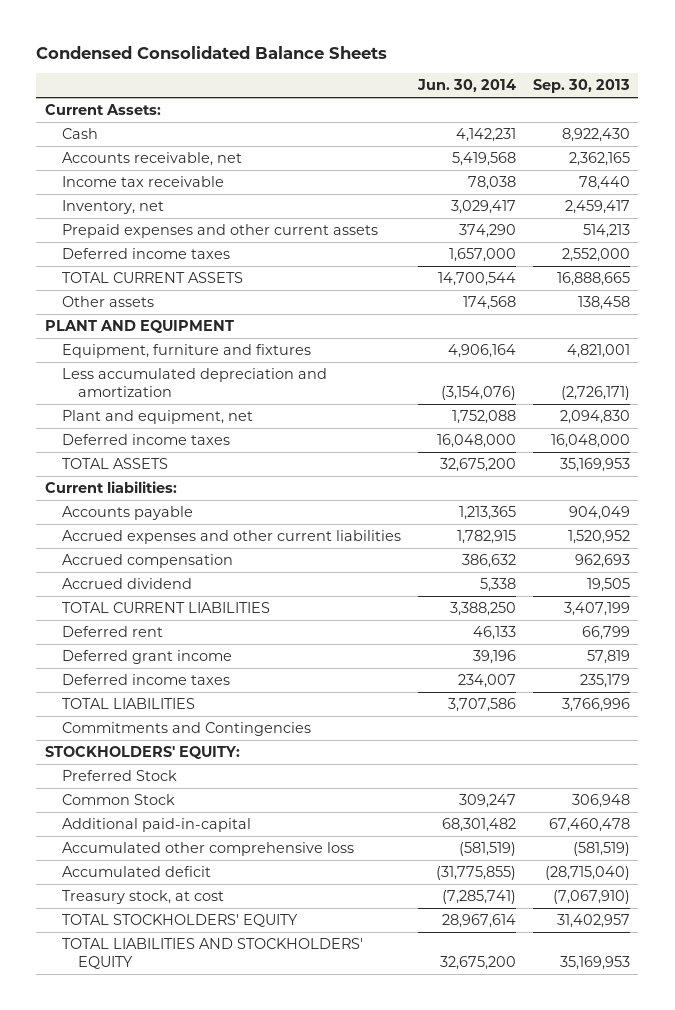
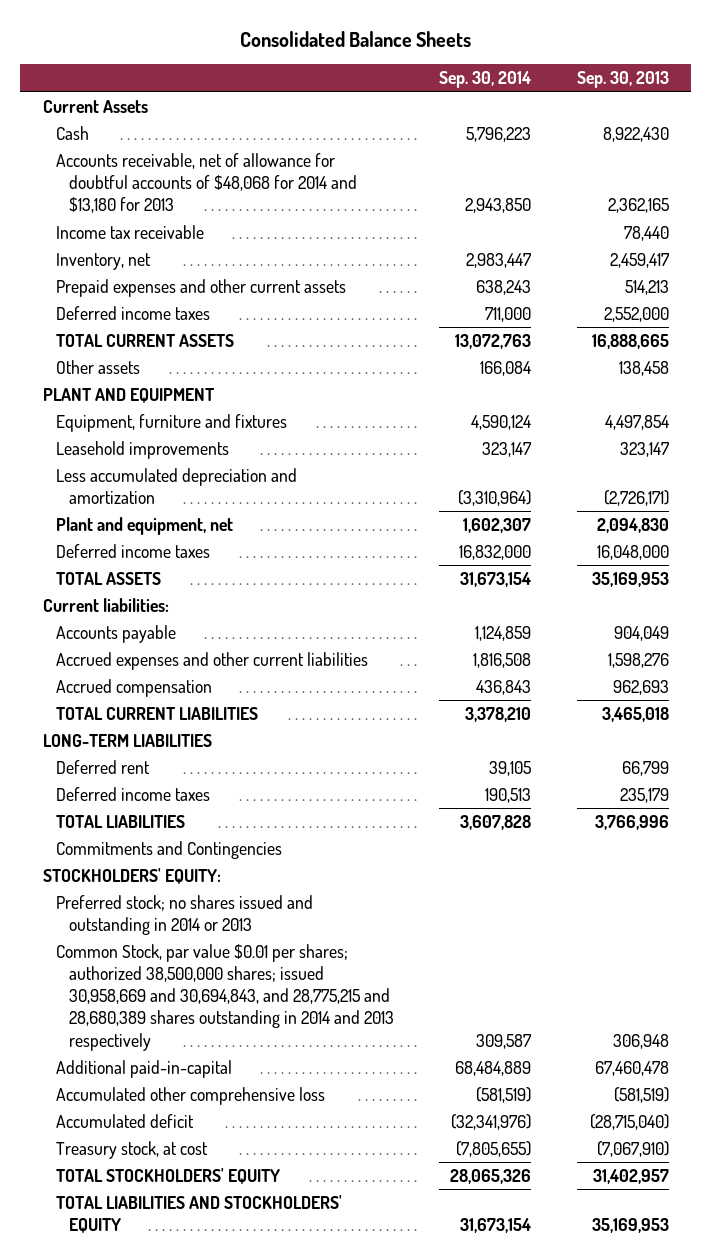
- Condensed Consolidated Balance Sheets
+ Consolidated Balance Sheets
- | Jun. 30, 2014 | Sep. 30, 2013
+ | Sep. 30, 2014 | Sep. 30, 2013
- Current Assets:
+ Current Assets
- Accounts receivable, net | 5,419,568 | 2,362,165
+ Accounts receivable, net of allowance for doubtful accounts of $48,068 for 2014 and $13,180 for 2013 | 2,943,850 | 2,362,165
- Equipment, furniture and fixtures | 4,906,164 | 4,821,001
+ Equipment, furniture and fixtures | 4,590,124 | 4,497,854
+ Leasehold improvements | 323,147 | 323,147
- Accrued expenses and other current liabilities | 1,782,915 | 1,520,952
+ Accrued expenses and other current liabilities | 1,816,508 | 1,598,276
- Accrued dividend | 5,338 | 19,505
- TOTAL CURRENT LIABILITIES | 3,388,250 | 3,407,199
+ TOTAL CURRENT LIABILITIES | 3,378,210 | 3,465,018
+ LONG-TERM LIABILITIES
- Deferred grant income | 39,196 | 57,819
- Preferred Stock
- Common Stock | 309,247 | 306,948
+ Preferred stock; no shares issued and outstanding in 2014 or 2013
+ Common Stock, par value $0.01 per shares; authorized 38,500,000 shares; issued 30,958,669 and 30,694,843, and 28,775,215 and 28,680,389 shares outstanding in 2014 and 2013 respectively | 309,587 | 306,948

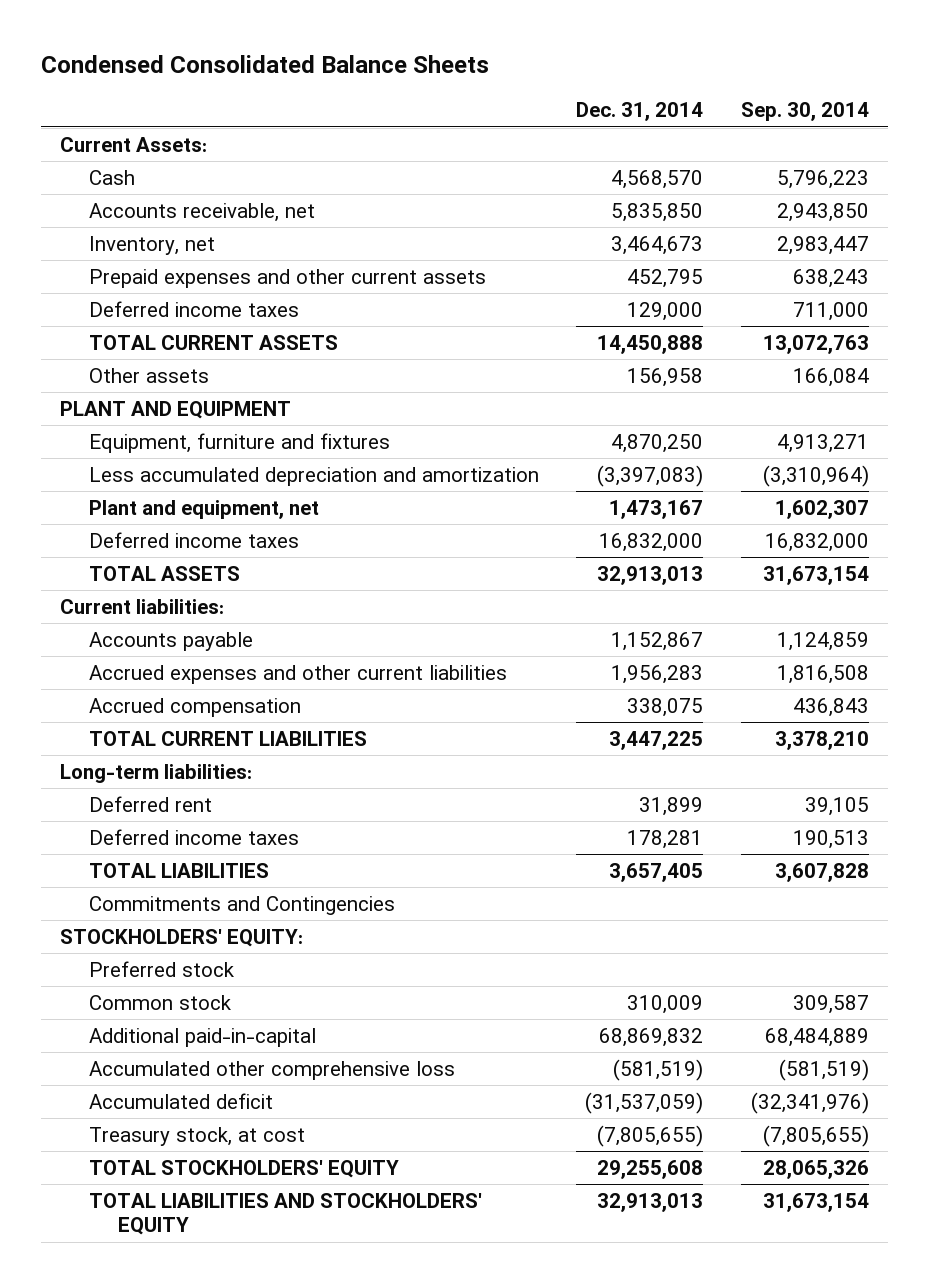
- Consolidated Balance Sheets
+ Condensed Consolidated Balance Sheets
- | Sep. 30, 2014 | Sep. 30, 2013
+ | Dec. 31, 2014 | Sep. 30, 2014
- Current Assets
+ Current Assets:
- Accounts receivable, net of allowance for doubtful accounts of $48,068 for 2014 and $13,180 for 2013 | 2,943,850 | 2,362,165
- Income tax receivable | | 78,440
+ Accounts receivable, net | 5,835,850 | 2,943,850
- Equipment, furniture and fixtures | 4,590,124 | 4,497,854
- Leasehold improvements | 323,147 | 323,147
+ Equipment, furniture and fixtures | 4,870,250 | 4,913,271
- LONG-TERM LIABILITIES
+ Long-term liabilities:
- Preferred stock; no shares issued and outstanding in 2014 or 2013
- Common Stock, par value $0.01 per shares; authorized 38,500,000 shares; issued 30,958,669 and 30,694,843, and 28,775,215 and 28,680,389 shares outstanding in 2014 and 2013 respectively | 309,587 | 306,948
+ Preferred stock
+ Common stock | 310,009 | 309,587

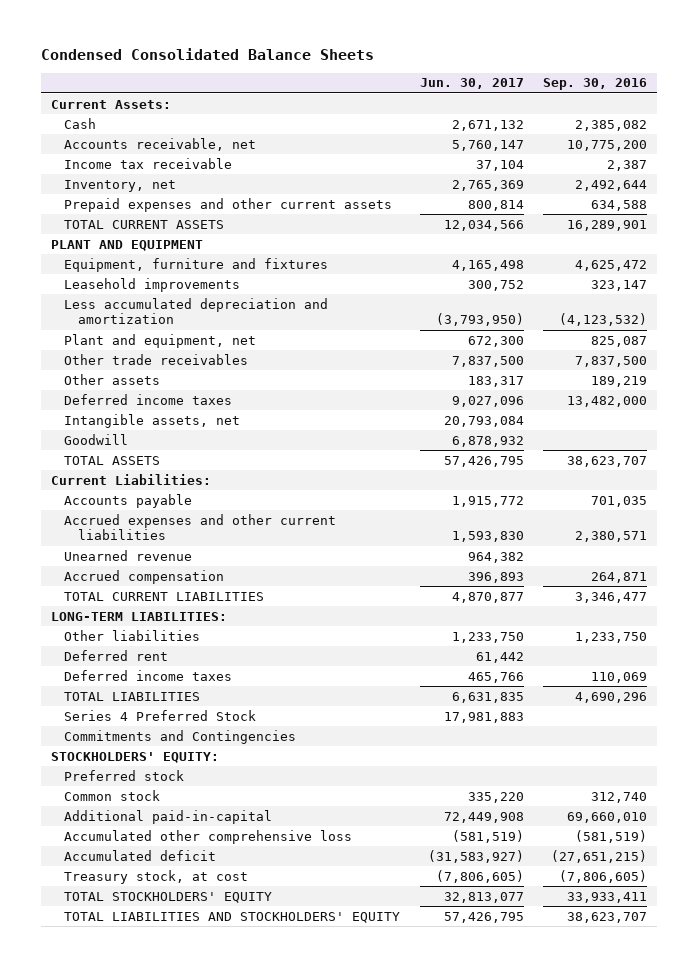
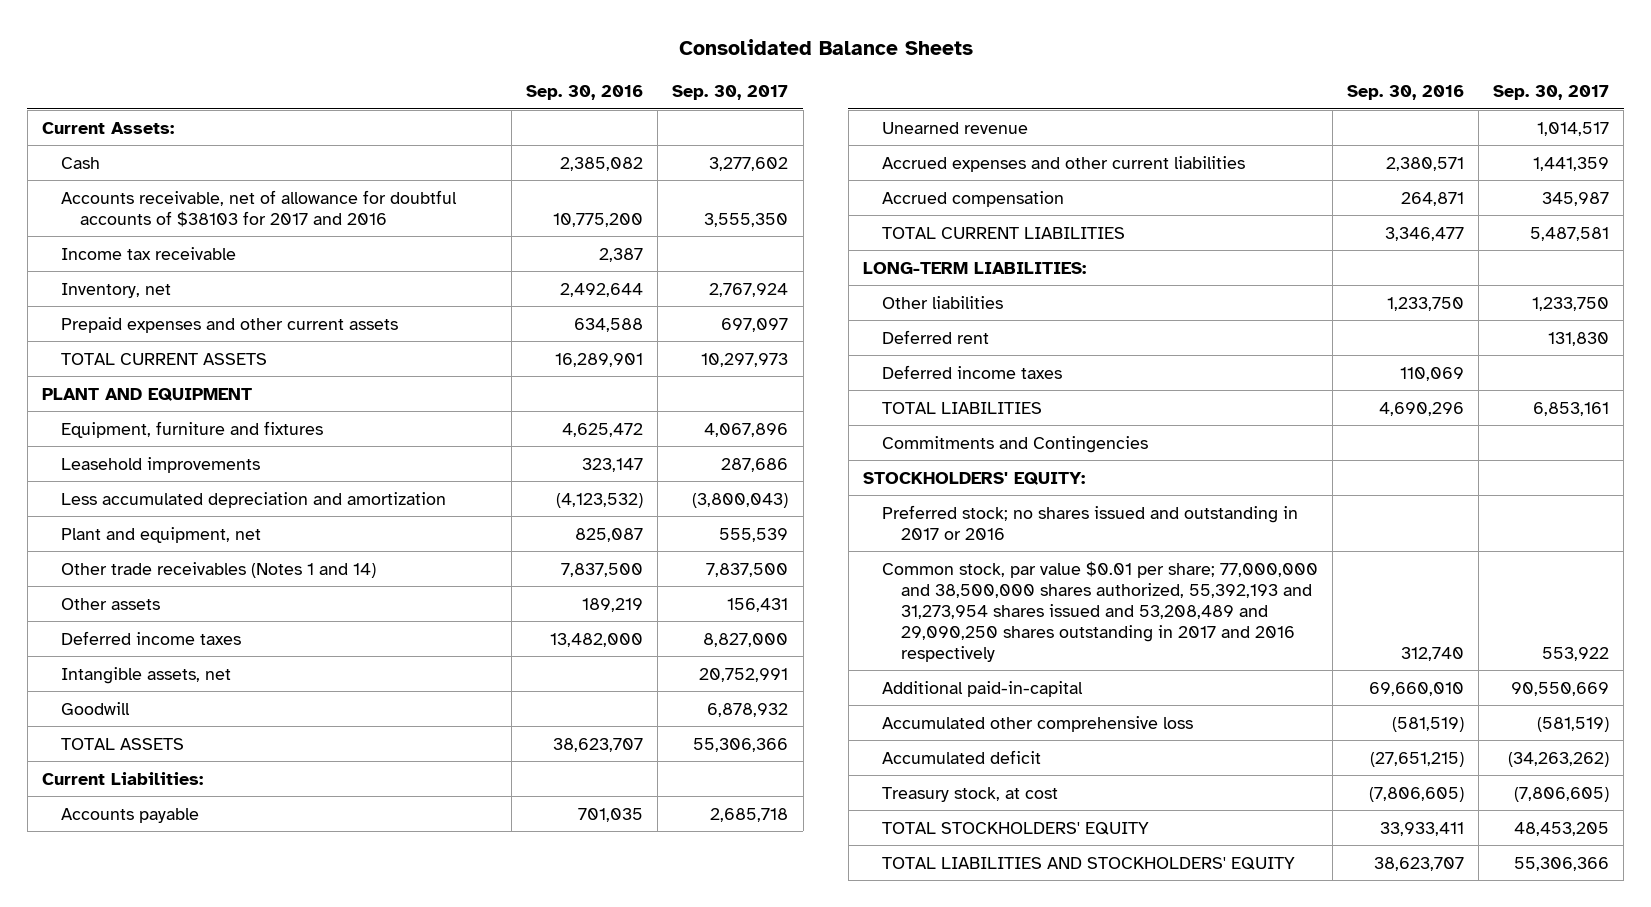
- Condensed Consolidated Balance Sheets
+ Consolidated Balance Sheets
- | Jun. 30, 2017 | Sep. 30, 2016
+ | Sep. 30, 2016 | Sep. 30, 2017
- Accounts receivable, net | 5,760,147 | 10,775,200
+ Accounts receivable, net of allowance for doubtful accounts of $38103 for 2017 and 2016 | 10,775,200 | 3,555,350
- Other trade receivables | 7,837,500 | 7,837,500
+ Other trade receivables (Notes 1 and 14) | 7,837,500 | 7,837,500
moved down: Accrued expenses and other current liabilities | 2,380,571 | 1,441,359
- Series 4 Preferred Stock | 17,981,883 |
- Preferred stock
- Common stock | 335,220 | 312,740
+ Preferred stock; no shares issued and outstanding in 2017 or 2016
+ Common stock, par value $0.01 per share; 77,000,000 and 38,500,000 shares authorized, 55,392,193 and 31,273,954 shares issued and 53,208,489 and 29,090,250 shares outstanding in 2017 and 2016 respectively | 312,740 | 553,922

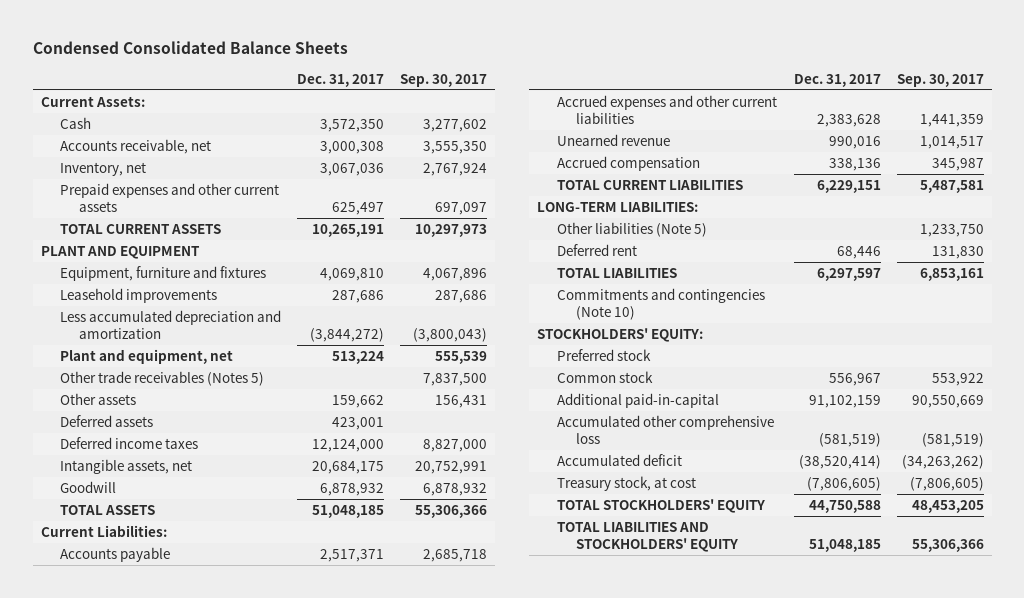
- Consolidated Balance Sheets
+ Condensed Consolidated Balance Sheets
- | Sep. 30, 2016 | Sep. 30, 2017
+ | Dec. 31, 2017 | Sep. 30, 2017
- Accounts receivable, net of allowance for doubtful accounts of $38103 for 2017 and 2016 | 10,775,200 | 3,555,350
- Income tax receivable | 2,387 |
+ Accounts receivable, net | 3,000,308 | 3,555,350
- Other trade receivables (Notes 1 and 14) | 7,837,500 | 7,837,500
+ Other trade receivables (Notes 5) | | 7,837,500
+ Deferred assets | 423,001 |
moved down: Unearned revenue | 990,016 | 1,014,517
- Other liabilities | 1,233,750 | 1,233,750
+ Other liabilities (Note 5) | | 1,233,750
- Deferred income taxes | 110,069 |
- Commitments and Contingencies
+ Commitments and contingencies (Note 10)
- Preferred stock; no shares issued and outstanding in 2017 or 2016
- Common stock, par value $0.01 per share; 77,000,000 and 38,500,000 shares authorized, 55,392,193 and 31,273,954 shares issued and 53,208,489 and 29,090,250 shares outstanding in 2017 and 2016 respectively | 312,740 | 553,922
+ Preferred stock
+ Common stock | 556,967 | 553,922

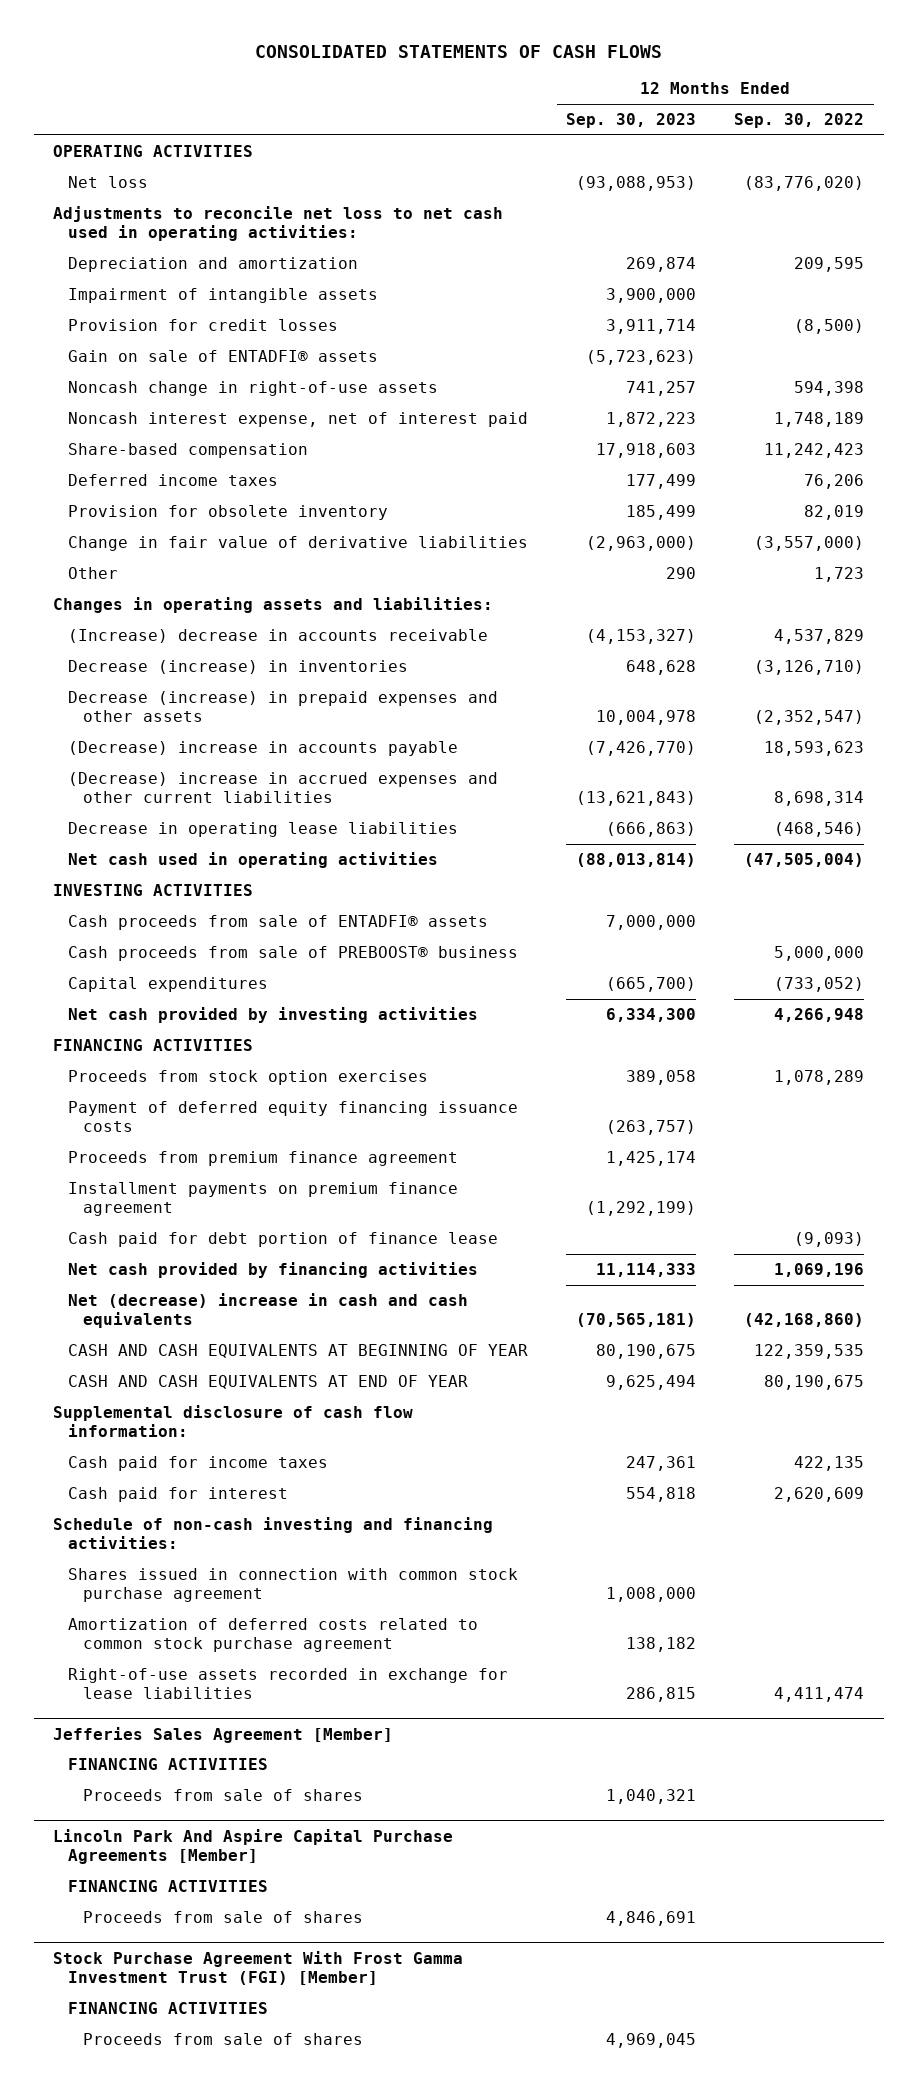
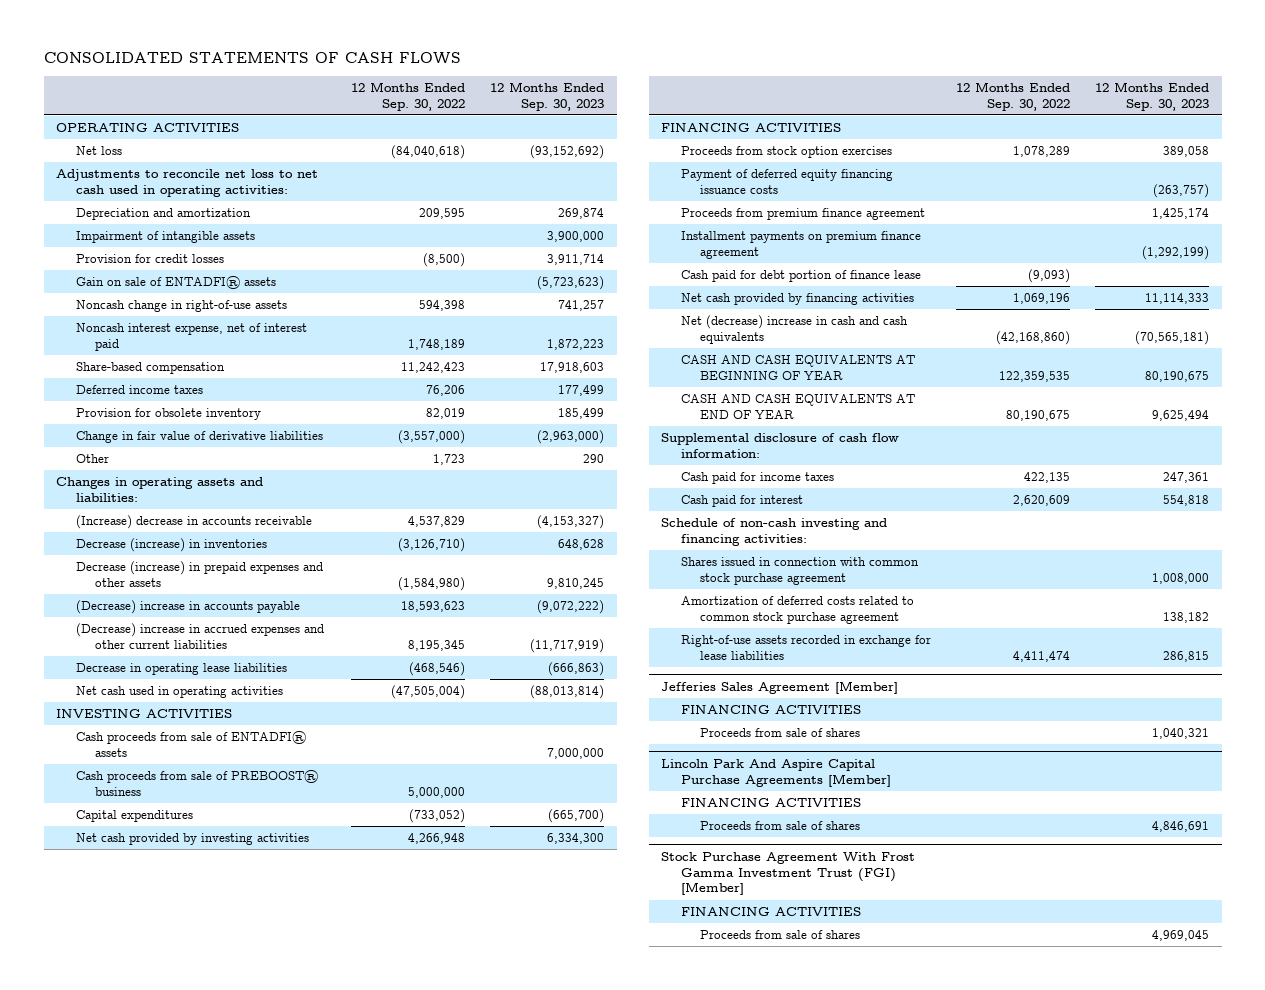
- | 12 Months Ended Sep. 30, 2023 | 12 Months Ended Sep. 30, 2022
+ | 12 Months Ended Sep. 30, 2022 | 12 Months Ended Sep. 30, 2023
- Net loss | (93,088,953) | (83,776,020)
+ Net loss | (84,040,618) | (93,152,692)
- Decrease (increase) in prepaid expenses and other assets | 10,004,978 | (2,352,547)
- (Decrease) increase in accounts payable | (7,426,770) | 18,593,623
- (Decrease) increase in accrued expenses and other current liabilities | (13,621,843) | 8,698,314
+ Decrease (increase) in prepaid expenses and other assets | (1,584,980) | 9,810,245
+ (Decrease) increase in accounts payable | 18,593,623 | (9,072,222)
+ (Decrease) increase in accrued expenses and other current liabilities | 8,195,345 | (11,717,919)

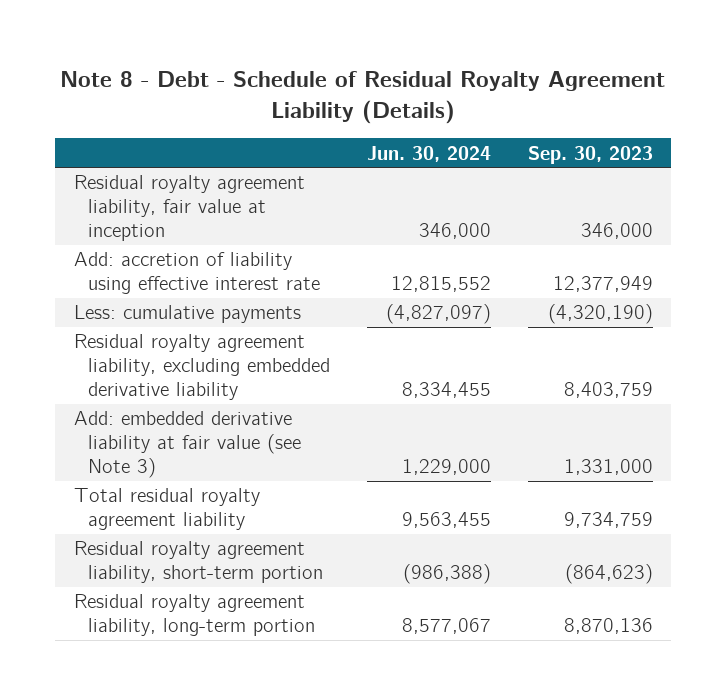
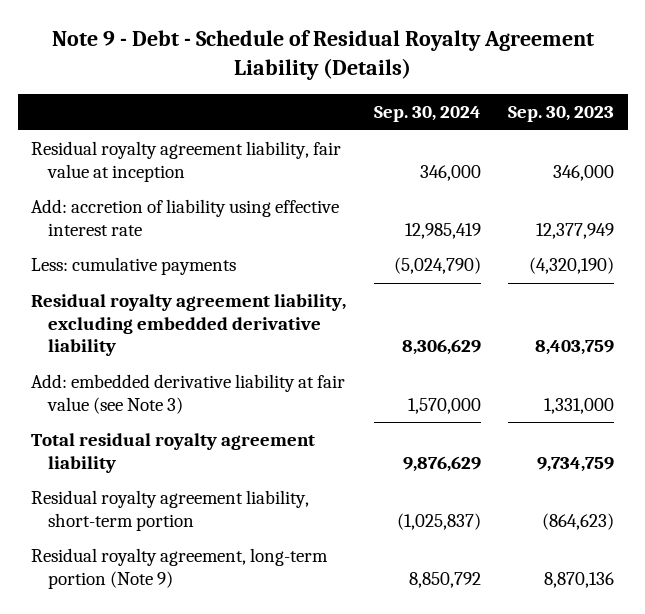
- Note 8 - Debt - Schedule of Residual Royalty Agreement Liability (Details)
+ Note 9 - Debt - Schedule of Residual Royalty Agreement Liability (Details)
- | Jun. 30, 2024 | Sep. 30, 2023
+ | Sep. 30, 2024 | Sep. 30, 2023
- Residual royalty agreement liability, long-term portion | 8,577,067 | 8,870,136
+ Residual royalty agreement, long-term portion (Note 9) | 8,850,792 | 8,870,136

